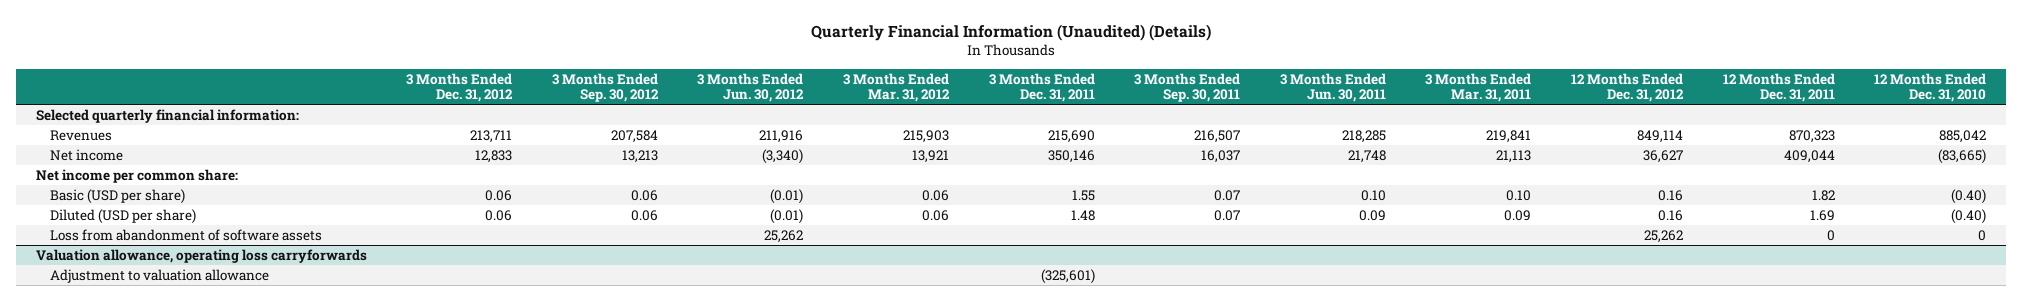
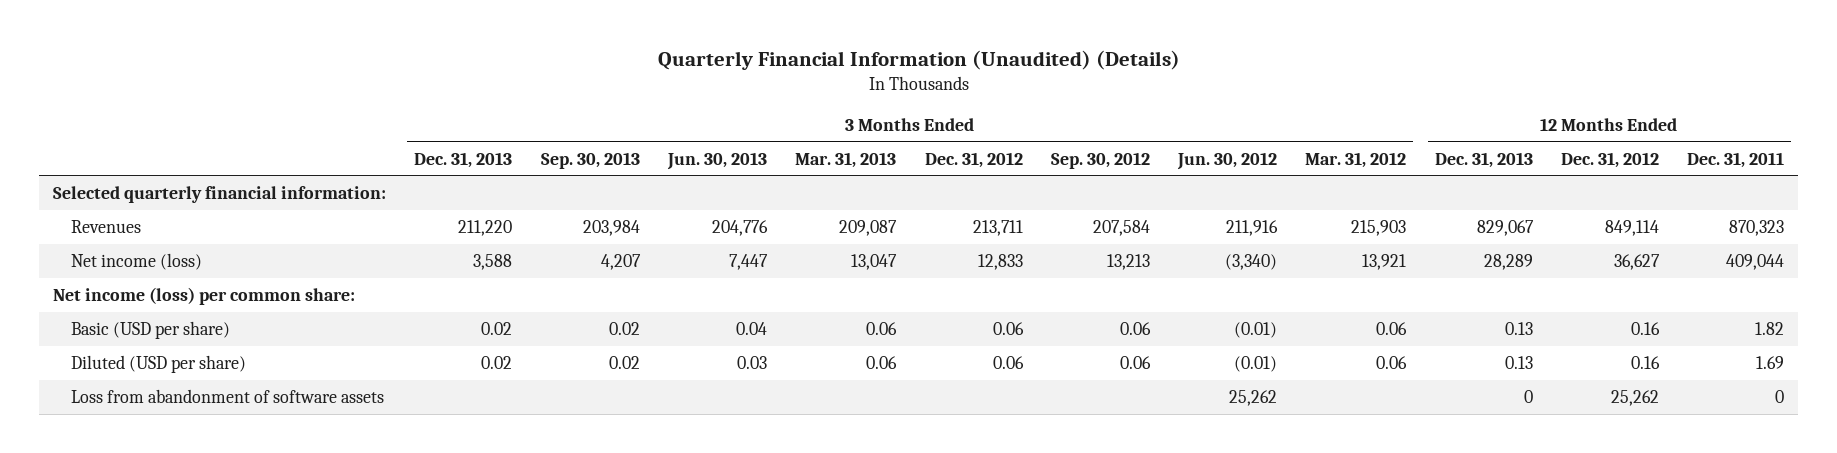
- | 3 Months Ended Dec. 31, 2012 | 3 Months Ended Sep. 30, 2012 | 3 Months Ended Jun. 30, 2012 | 3 Months Ended Mar. 31, 2012 | 3 Months Ended Dec. 31, 2011 | 3 Months Ended Sep. 30, 2011 | 3 Months Ended Jun. 30, 2011 | 3 Months Ended Mar. 31, 2011 | 12 Months Ended Dec. 31, 2012 | 12 Months Ended Dec. 31, 2011 | 12 Months Ended Dec. 31, 2010
+ | 3 Months Ended Dec. 31, 2013 | 3 Months Ended Sep. 30, 2013 | 3 Months Ended Jun. 30, 2013 | 3 Months Ended Mar. 31, 2013 | 3 Months Ended Dec. 31, 2012 | 3 Months Ended Sep. 30, 2012 | 3 Months Ended Jun. 30, 2012 | 3 Months Ended Mar. 31, 2012 | 12 Months Ended Dec. 31, 2013 | 12 Months Ended Dec. 31, 2012 | 12 Months Ended Dec. 31, 2011
- Net income | 12,833 | 13,213 | (3,340) | 13,921 | 350,146 | 16,037 | 21,748 | 21,113 | 36,627 | 409,044 | (83,665)
- Net income per common share:
+ Net income (loss) | 3,588 | 4,207 | 7,447 | 13,047 | 12,833 | 13,213 | (3,340) | 13,921 | 28,289 | 36,627 | 409,044
+ Net income (loss) per common share:
- Valuation allowance, operating loss carryforwards
- Adjustment to valuation allowance | | | | | (325,601) | | | | | |

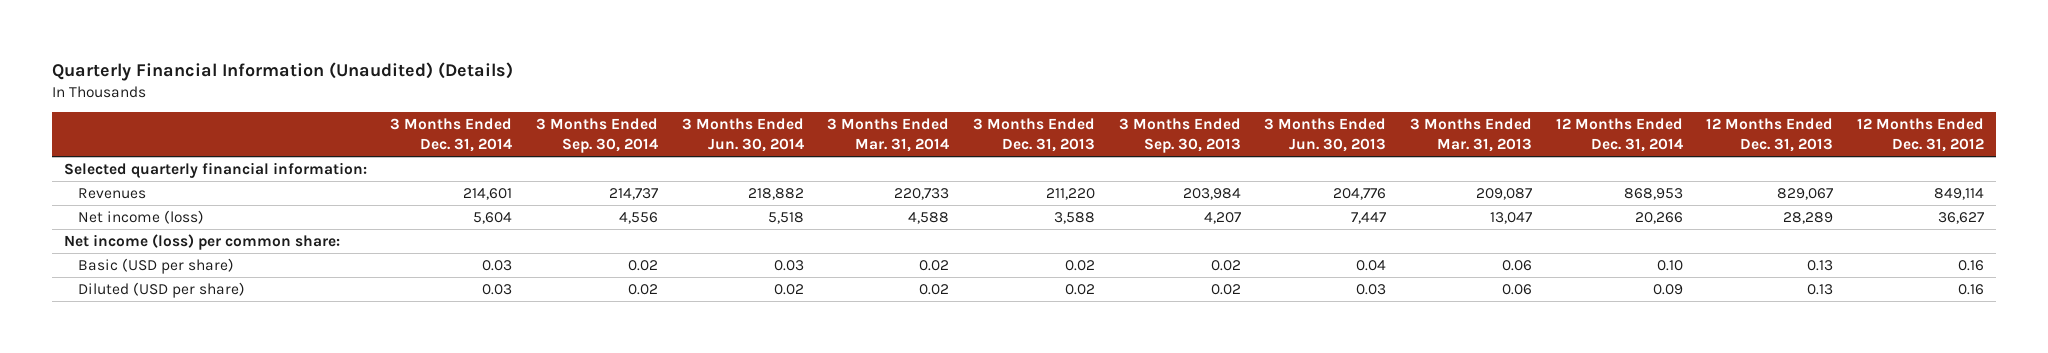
- | 3 Months Ended Dec. 31, 2013 | 3 Months Ended Sep. 30, 2013 | 3 Months Ended Jun. 30, 2013 | 3 Months Ended Mar. 31, 2013 | 3 Months Ended Dec. 31, 2012 | 3 Months Ended Sep. 30, 2012 | 3 Months Ended Jun. 30, 2012 | 3 Months Ended Mar. 31, 2012 | 12 Months Ended Dec. 31, 2013 | 12 Months Ended Dec. 31, 2012 | 12 Months Ended Dec. 31, 2011
+ | 3 Months Ended Dec. 31, 2014 | 3 Months Ended Sep. 30, 2014 | 3 Months Ended Jun. 30, 2014 | 3 Months Ended Mar. 31, 2014 | 3 Months Ended Dec. 31, 2013 | 3 Months Ended Sep. 30, 2013 | 3 Months Ended Jun. 30, 2013 | 3 Months Ended Mar. 31, 2013 | 12 Months Ended Dec. 31, 2014 | 12 Months Ended Dec. 31, 2013 | 12 Months Ended Dec. 31, 2012
- Loss from abandonment of software assets | | | | | | | 25,262 | | 0 | 25,262 | 0

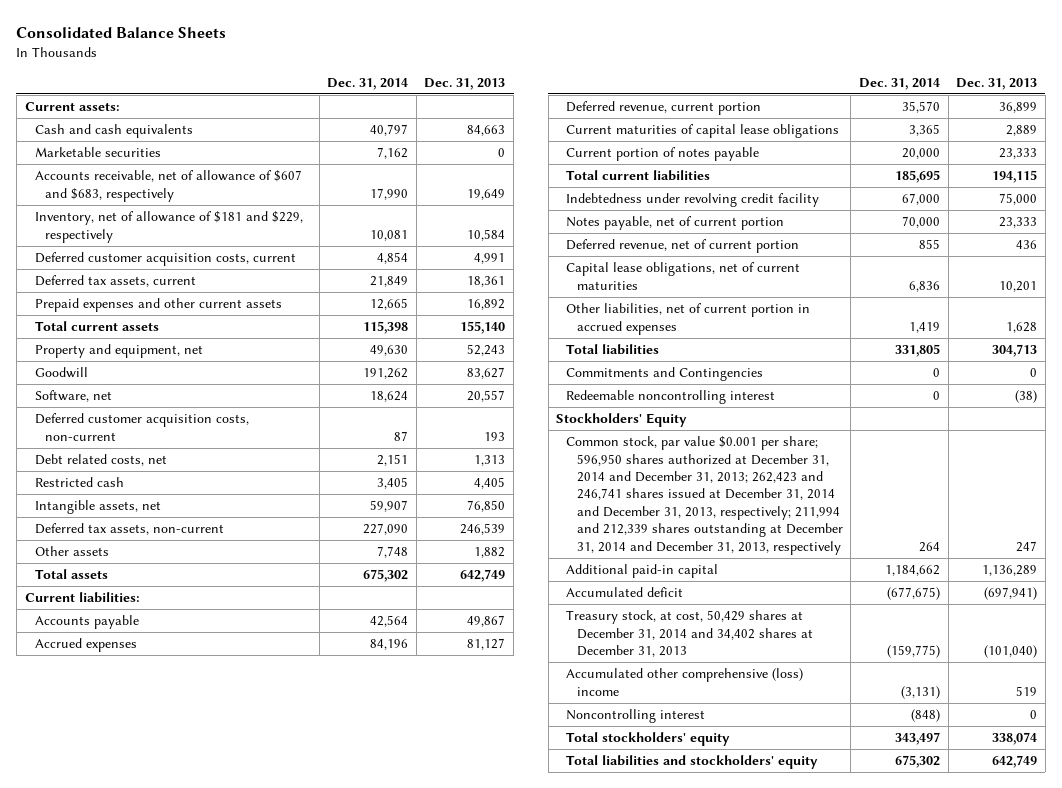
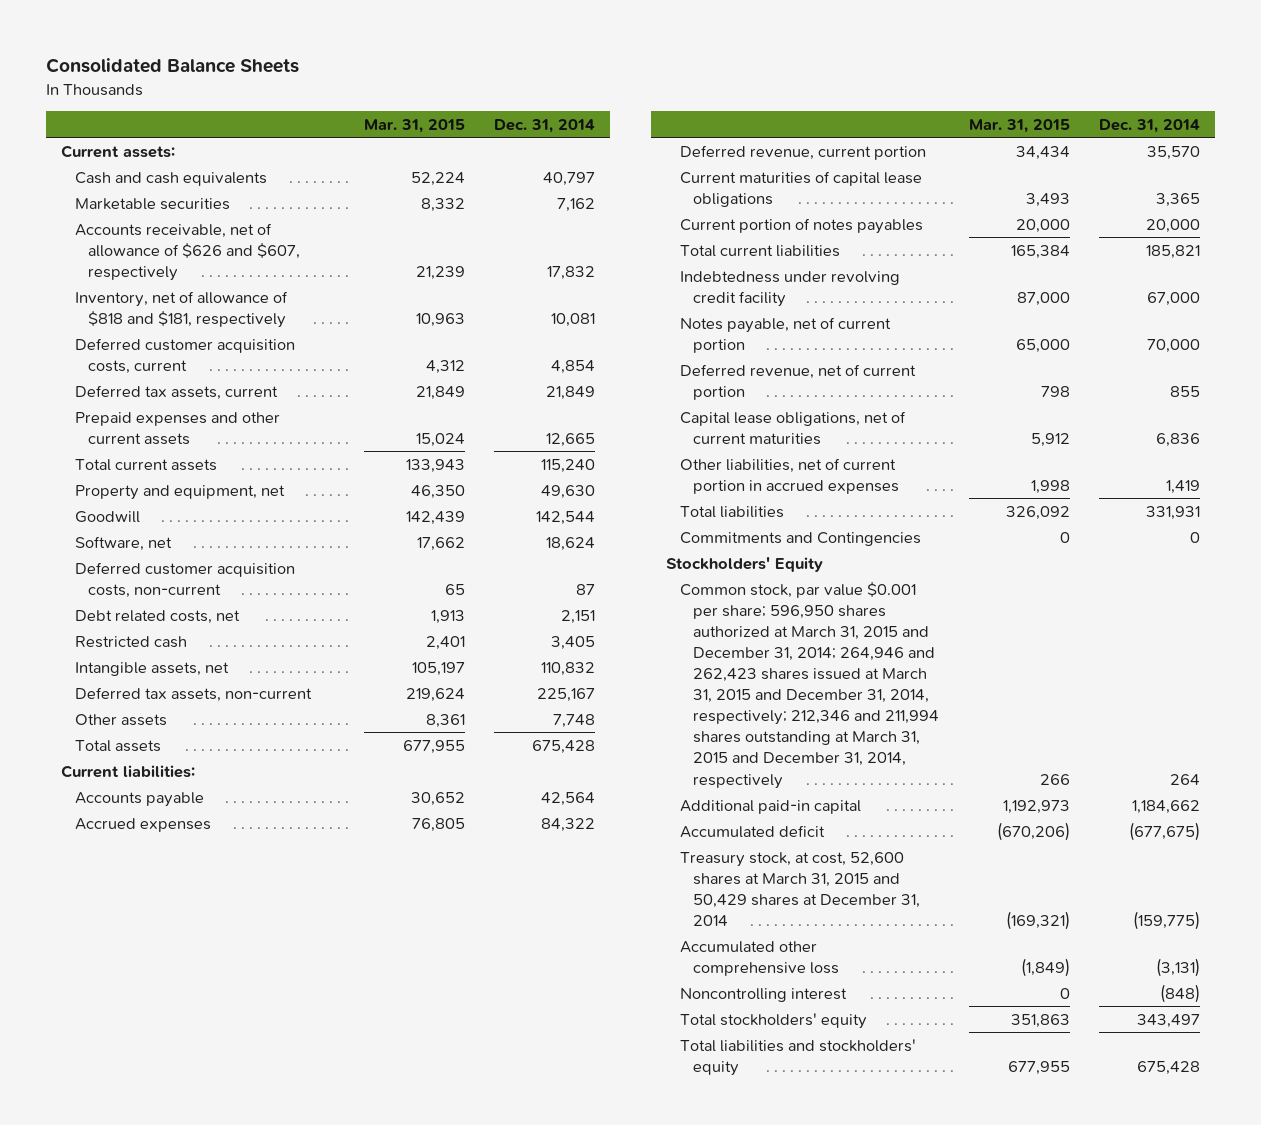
- | Dec. 31, 2014 | Dec. 31, 2013
+ | Mar. 31, 2015 | Dec. 31, 2014
- Accounts receivable, net of allowance of $607 and $683, respectively | 17,990 | 19,649
- Inventory, net of allowance of $181 and $229, respectively | 10,081 | 10,584
+ Accounts receivable, net of allowance of $626 and $607, respectively | 21,239 | 17,832
+ Inventory, net of allowance of $818 and $181, respectively | 10,963 | 10,081
- Total current assets | 115,398 | 155,140
+ Total current assets | 133,943 | 115,240
- Goodwill | 191,262 | 83,627
+ Goodwill | 142,439 | 142,544
- Intangible assets, net | 59,907 | 76,850
- Deferred tax assets, non-current | 227,090 | 246,539
+ Intangible assets, net | 105,197 | 110,832
+ Deferred tax assets, non-current | 219,624 | 225,167
- Total assets | 675,302 | 642,749
+ Total assets | 677,955 | 675,428
- Accrued expenses | 84,196 | 81,127
+ Accrued expenses | 76,805 | 84,322
- Current portion of notes payable | 20,000 | 23,333
- Total current liabilities | 185,695 | 194,115
+ Current portion of notes payables | 20,000 | 20,000
+ Total current liabilities | 165,384 | 185,821
- Total liabilities | 331,805 | 304,713
+ Total liabilities | 326,092 | 331,931
- Redeemable noncontrolling interest | 0 | (38)
- Common stock, par value $0.001 per share; 596,950 shares authorized at December 31, 2014 and December 31, 2013; 262,423 and 246,741 shares issued at December 31, 2014 and December 31, 2013, respectively; 211,994 and 212,339 shares outstanding at December 31, 2014 and December 31, 2013, respectively | 264 | 247
+ Common stock, par value $0.001 per share; 596,950 shares authorized at March 31, 2015 and December 31, 2014; 264,946 and 262,423 shares issued at March 31, 2015 and December 31, 2014, respectively; 212,346 and 211,994 shares outstanding at March 31, 2015 and December 31, 2014, respectively | 266 | 264
- Treasury stock, at cost, 50,429 shares at December 31, 2014 and 34,402 shares at December 31, 2013 | (159,775) | (101,040)
- Accumulated other comprehensive (loss) income | (3,131) | 519
+ Treasury stock, at cost, 52,600 shares at March 31, 2015 and 50,429 shares at December 31, 2014 | (169,321) | (159,775)
+ Accumulated other comprehensive loss | (1,849) | (3,131)
- Total liabilities and stockholders' equity | 675,302 | 642,749
+ Total liabilities and stockholders' equity | 677,955 | 675,428

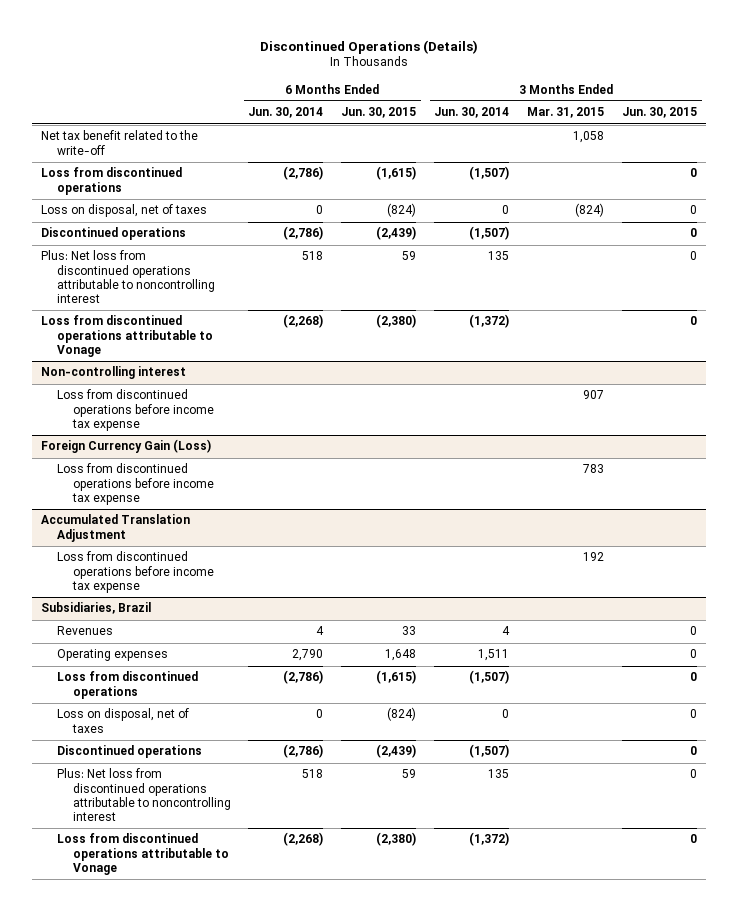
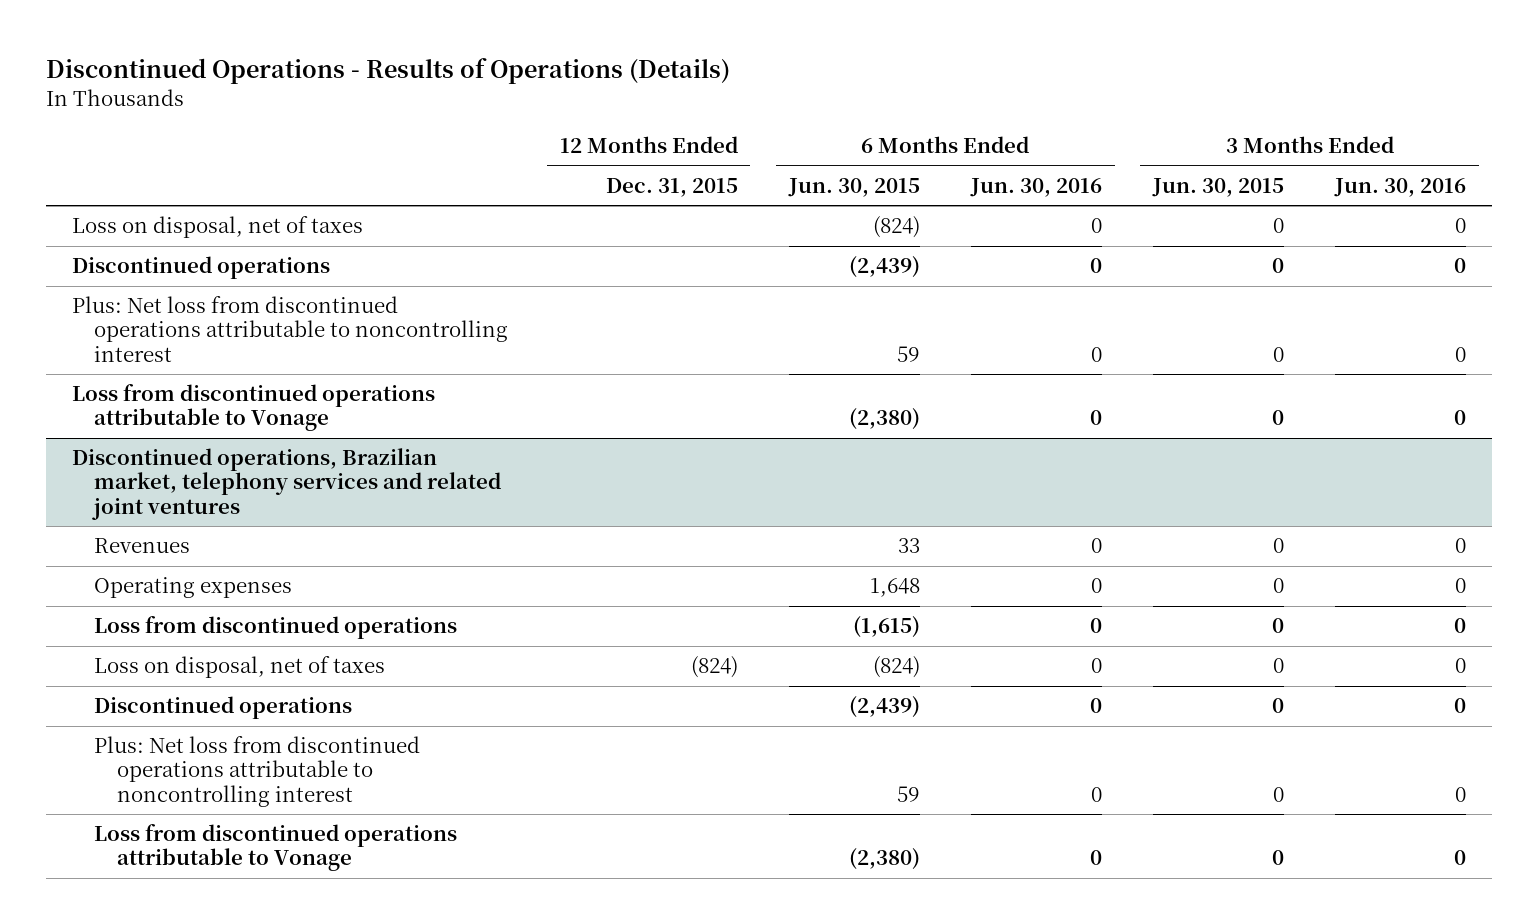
- Discontinued Operations (Details)
+ Discontinued Operations - Results of Operations (Details)
- | 6 Months Ended Jun. 30, 2014 | 6 Months Ended Jun. 30, 2015 | 3 Months Ended Jun. 30, 2014 | 3 Months Ended Mar. 31, 2015 | 3 Months Ended Jun. 30, 2015
+ | 12 Months Ended Dec. 31, 2015 | 6 Months Ended Jun. 30, 2015 | 6 Months Ended Jun. 30, 2016 | 3 Months Ended Jun. 30, 2015 | 3 Months Ended Jun. 30, 2016
- Net tax benefit related to the write-off | | | | 1,058 |
- Loss from discontinued operations | (2,786) | (1,615) | (1,507) | | 0
- Non-controlling interest
- Loss from discontinued operations before income tax expense | | | | 907 |
- Foreign Currency Gain (Loss)
- Loss from discontinued operations before income tax expense | | | | 783 |
- Accumulated Translation Adjustment
- Loss from discontinued operations before income tax expense | | | | 192 |
- Subsidiaries, Brazil
+ Discontinued operations, Brazilian market, telephony services and related joint ventures

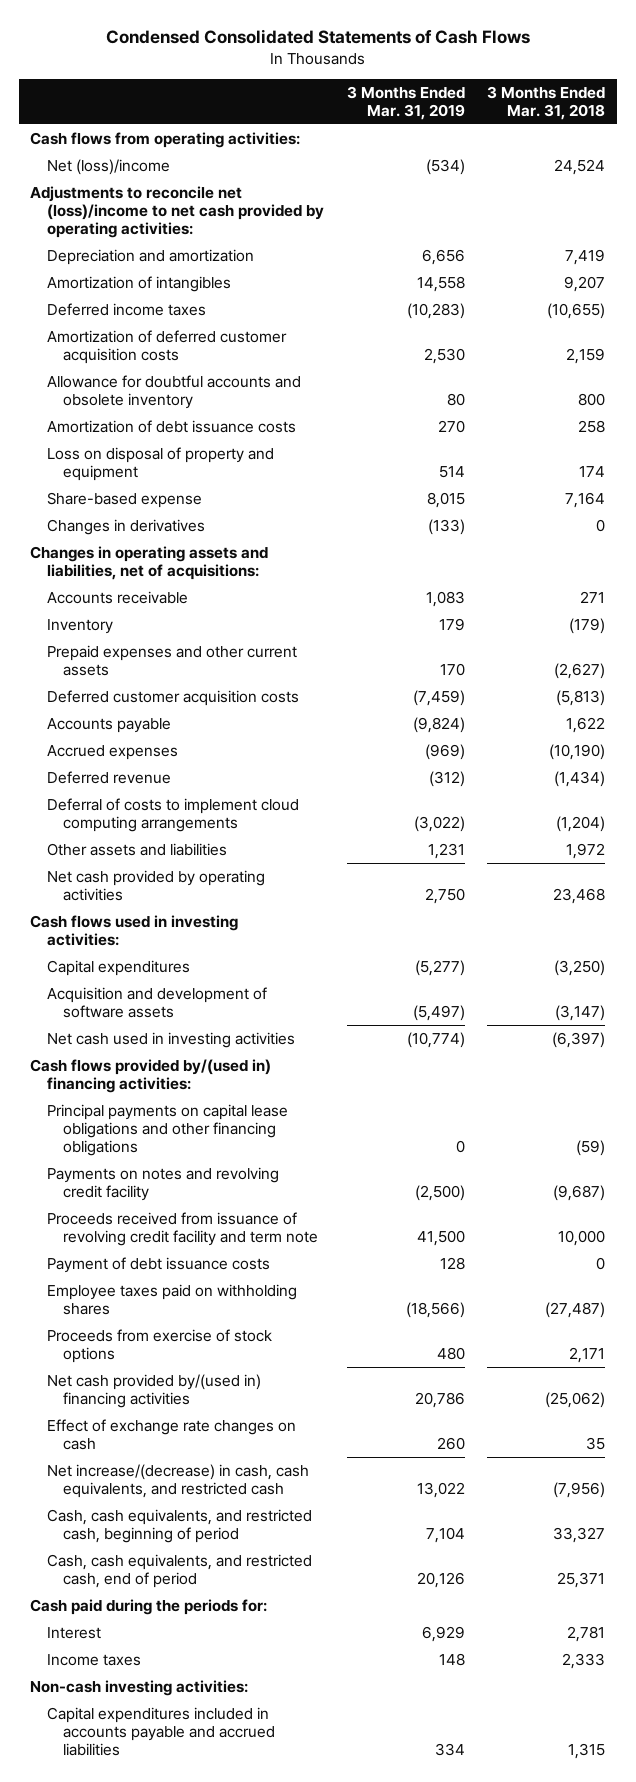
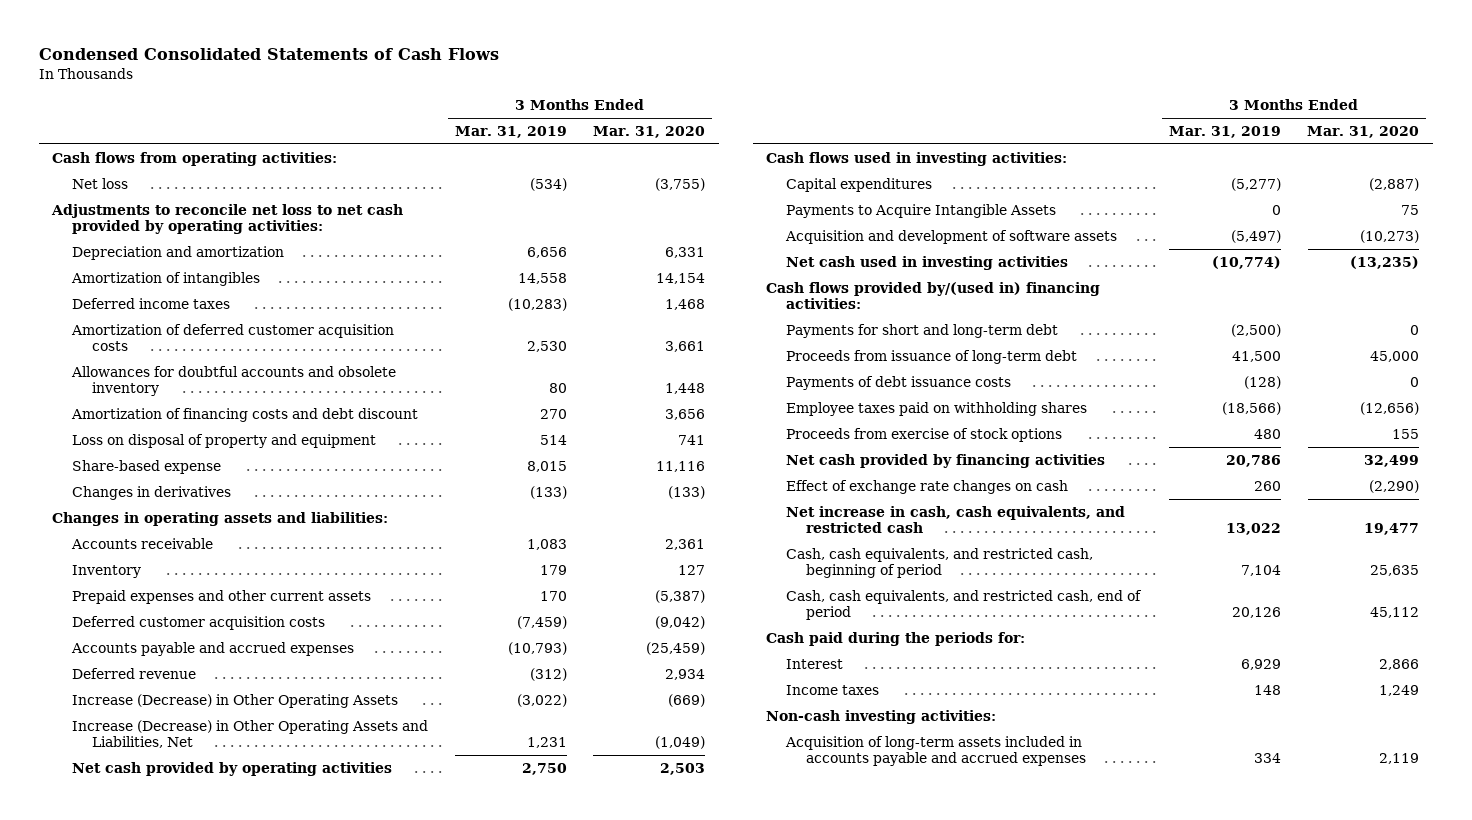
- | 3 Months Ended Mar. 31, 2019 | 3 Months Ended Mar. 31, 2018
+ | 3 Months Ended Mar. 31, 2019 | 3 Months Ended Mar. 31, 2020
- Net (loss)/income | (534) | 24,524
- Adjustments to reconcile net (loss)/income to net cash provided by operating activities:
+ Net loss | (534) | (3,755)
+ Adjustments to reconcile net loss to net cash provided by operating activities:
- Allowance for doubtful accounts and obsolete inventory | 80 | 800
- Amortization of debt issuance costs | 270 | 258
+ Allowances for doubtful accounts and obsolete inventory | 80 | 1,448
+ Amortization of financing costs and debt discount | 270 | 3,656
- Changes in operating assets and liabilities, net of acquisitions:
+ Changes in operating assets and liabilities:
- Accounts payable | (9,824) | 1,622
- Accrued expenses | (969) | (10,190)
+ Accounts payable and accrued expenses | (10,793) | (25,459)
- Deferral of costs to implement cloud computing arrangements | (3,022) | (1,204)
- Other assets and liabilities | 1,231 | 1,972
+ Increase (Decrease) in Other Operating Assets | (3,022) | (669)
+ Increase (Decrease) in Other Operating Assets and Liabilities, Net | 1,231 | (1,049)
+ Payments to Acquire Intangible Assets | 0 | 75
- Principal payments on capital lease obligations and other financing obligations | 0 | (59)
- Payments on notes and revolving credit facility | (2,500) | (9,687)
- Proceeds received from issuance of revolving credit facility and term note | 41,500 | 10,000
- Payment of debt issuance costs | 128 | 0
+ Payments for short and long-term debt | (2,500) | 0
+ Proceeds from issuance of long-term debt | 41,500 | 45,000
+ Payments of debt issuance costs | (128) | 0
- Net cash provided by/(used in) financing activities | 20,786 | (25,062)
+ Net cash provided by financing activities | 20,786 | 32,499
- Net increase/(decrease) in cash, cash equivalents, and restricted cash | 13,022 | (7,956)
+ Net increase in cash, cash equivalents, and restricted cash | 13,022 | 19,477
- Capital expenditures included in accounts payable and accrued liabilities | 334 | 1,315
+ Acquisition of long-term assets included in accounts payable and accrued expenses | 334 | 2,119

